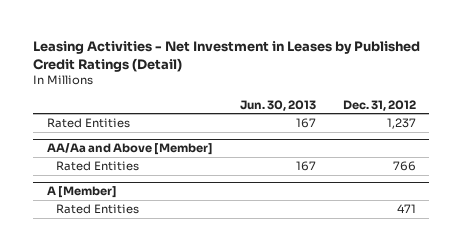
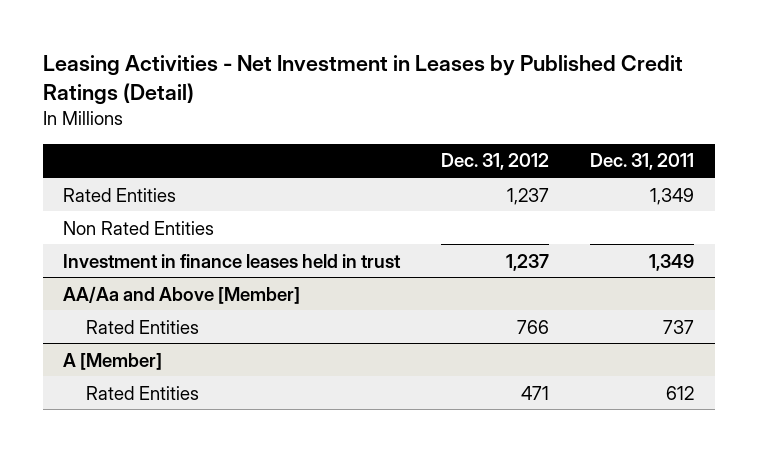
- | Jun. 30, 2013 | Dec. 31, 2012
+ | Dec. 31, 2012 | Dec. 31, 2011
+ Non Rated Entities
+ Investment in finance leases held in trust | 1,237 | 1,349

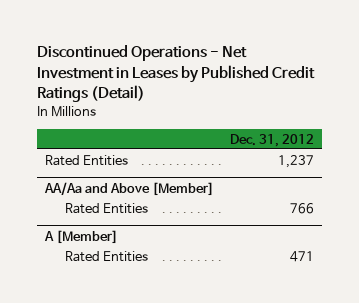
- Leasing Activities - Net Investment in Leases by Published Credit Ratings (Detail)
+ Discontinued Operations - Net Investment in Leases by Published Credit Ratings (Detail)
- | Dec. 31, 2012 | Dec. 31, 2011
+ | Dec. 31, 2012
- Non Rated Entities
- Investment in finance leases held in trust | 1,237 | 1,349

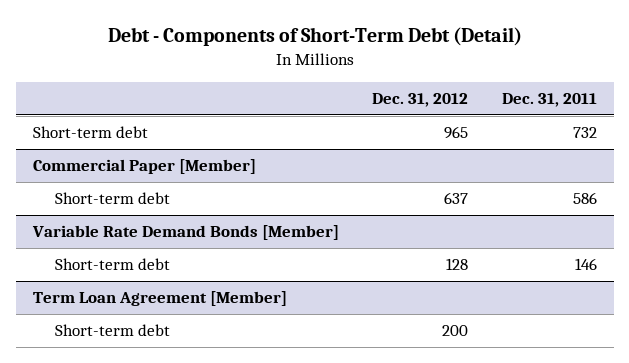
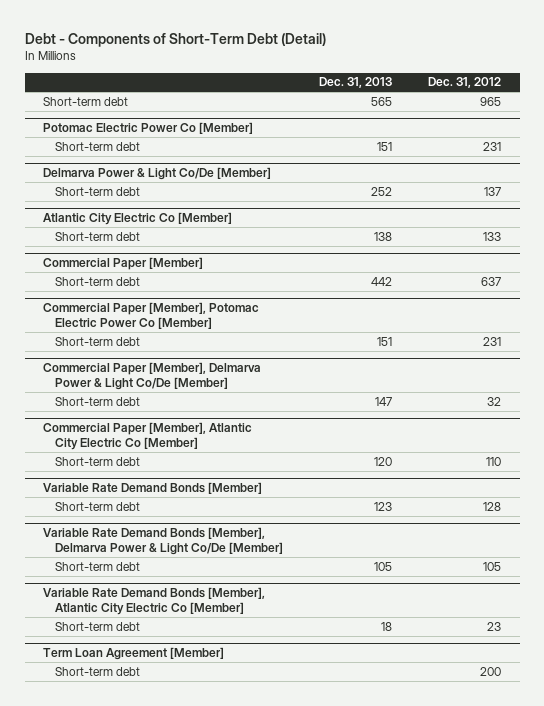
- | Dec. 31, 2012 | Dec. 31, 2011
+ | Dec. 31, 2013 | Dec. 31, 2012
+ Potomac Electric Power Co [Member]
+ Short-term debt | 151 | 231
+ Delmarva Power & Light Co/De [Member]
+ Short-term debt | 252 | 137
+ Atlantic City Electric Co [Member]
+ Short-term debt | 138 | 133
+ Commercial Paper [Member], Potomac Electric Power Co [Member]
+ Short-term debt | 151 | 231
+ Commercial Paper [Member], Delmarva Power & Light Co/De [Member]
+ Short-term debt | 147 | 32
+ Commercial Paper [Member], Atlantic City Electric Co [Member]
+ Short-term debt | 120 | 110
+ Variable Rate Demand Bonds [Member], Delmarva Power & Light Co/De [Member]
+ Short-term debt | 105 | 105
+ Variable Rate Demand Bonds [Member], Atlantic City Electric Co [Member]
+ Short-term debt | 18 | 23

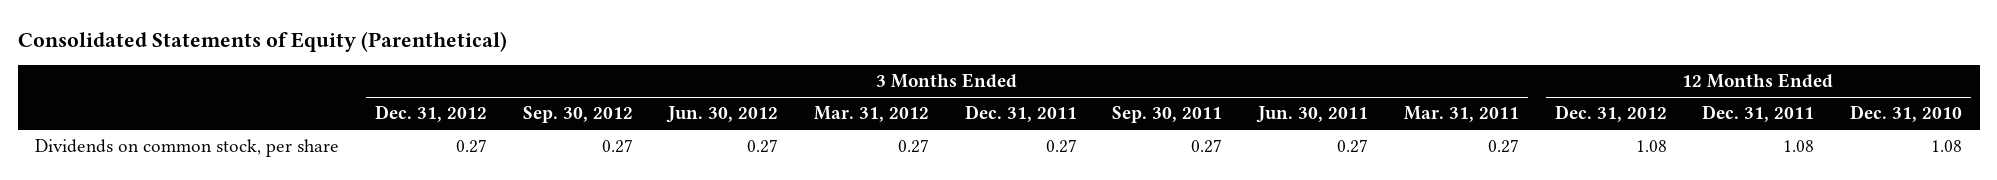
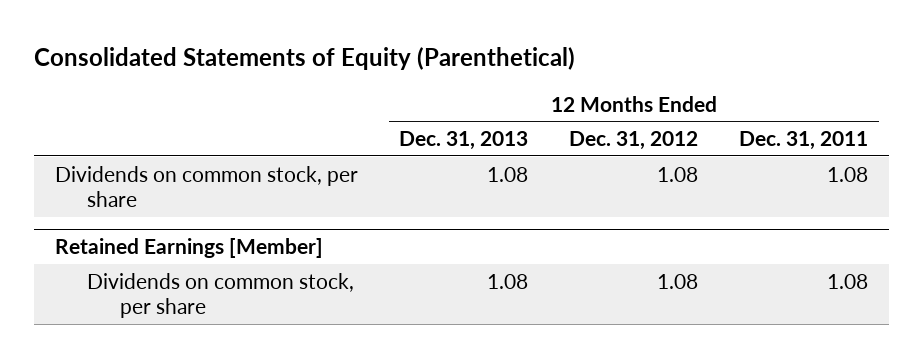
- | 3 Months Ended Dec. 31, 2012 | 3 Months Ended Sep. 30, 2012 | 3 Months Ended Jun. 30, 2012 | 3 Months Ended Mar. 31, 2012 | 3 Months Ended Dec. 31, 2011 | 3 Months Ended Sep. 30, 2011 | 3 Months Ended Jun. 30, 2011 | 3 Months Ended Mar. 31, 2011 | 12 Months Ended Dec. 31, 2012 | 12 Months Ended Dec. 31, 2011 | 12 Months Ended Dec. 31, 2010
+ | 12 Months Ended Dec. 31, 2013 | 12 Months Ended Dec. 31, 2012 | 12 Months Ended Dec. 31, 2011
+ Retained Earnings [Member]
+ Dividends on common stock, per share | 1.08 | 1.08 | 1.08

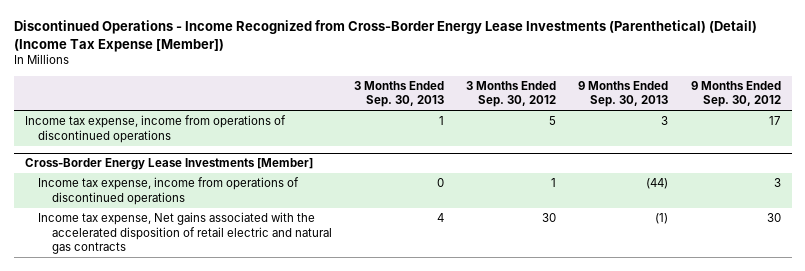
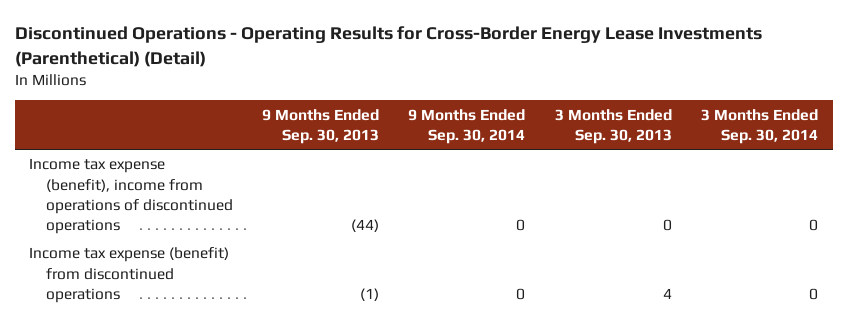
- Discontinued Operations - Income Recognized from Cross-Border Energy Lease Investments (Parenthetical) (Detail) (Income Tax Expense [Member])
+ Discontinued Operations - Operating Results for Cross-Border Energy Lease Investments (Parenthetical) (Detail)
- | 3 Months Ended Sep. 30, 2013 | 3 Months Ended Sep. 30, 2012 | 9 Months Ended Sep. 30, 2013 | 9 Months Ended Sep. 30, 2012
+ | 9 Months Ended Sep. 30, 2013 | 9 Months Ended Sep. 30, 2014 | 3 Months Ended Sep. 30, 2013 | 3 Months Ended Sep. 30, 2014
- Income tax expense, income from operations of discontinued operations | 1 | 5 | 3 | 17
- Cross-Border Energy Lease Investments [Member]
- Income tax expense, income from operations of discontinued operations | 0 | 1 | (44) | 3
- Income tax expense, Net gains associated with the accelerated disposition of retail electric and natural gas contracts | 4 | 30 | (1) | 30
+ Income tax expense (benefit), income from operations of discontinued operations | (44) | 0 | 0 | 0
+ Income tax expense (benefit) from discontinued operations | (1) | 0 | 4 | 0

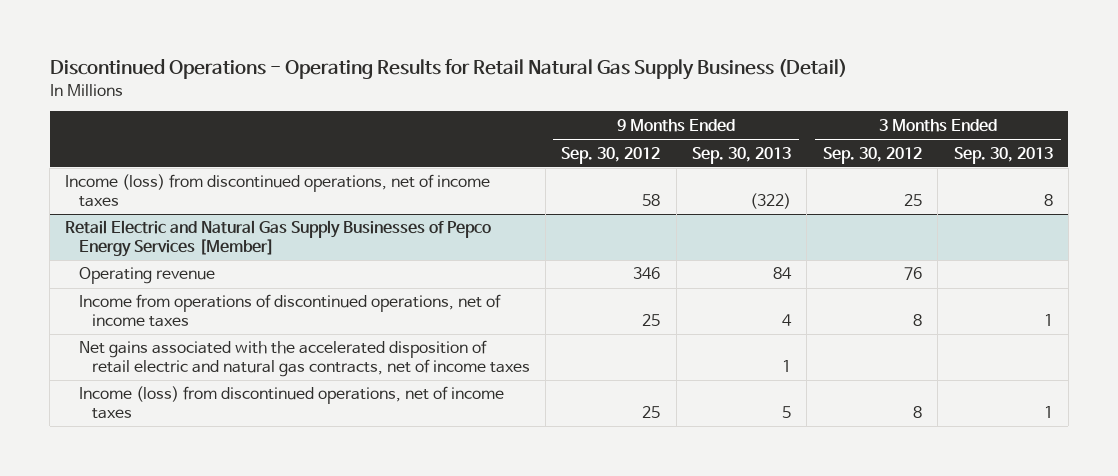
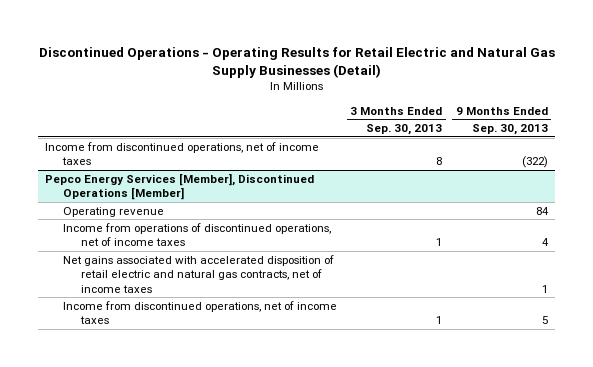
- Discontinued Operations - Operating Results for Retail Natural Gas Supply Business (Detail)
+ Discontinued Operations - Operating Results for Retail Electric and Natural Gas Supply Businesses (Detail)
- | 9 Months Ended Sep. 30, 2012 | 9 Months Ended Sep. 30, 2013 | 3 Months Ended Sep. 30, 2012 | 3 Months Ended Sep. 30, 2013
+ | 3 Months Ended Sep. 30, 2013 | 9 Months Ended Sep. 30, 2013
- Income (loss) from discontinued operations, net of income taxes | 58 | (322) | 25 | 8
- Retail Electric and Natural Gas Supply Businesses of Pepco Energy Services [Member]
+ Income from discontinued operations, net of income taxes | 8 | (322)
+ Pepco Energy Services [Member], Discontinued Operations [Member]
- Net gains associated with the accelerated disposition of retail electric and natural gas contracts, net of income taxes | | 1 | |
- Income (loss) from discontinued operations, net of income taxes | 25 | 5 | 8 | 1
+ Net gains associated with accelerated disposition of retail electric and natural gas contracts, net of income taxes | | 1
+ Income from discontinued operations, net of income taxes | 1 | 5

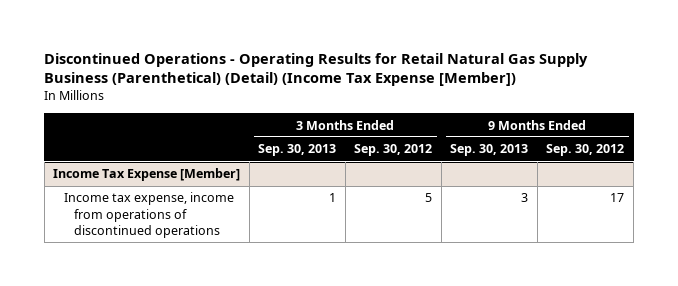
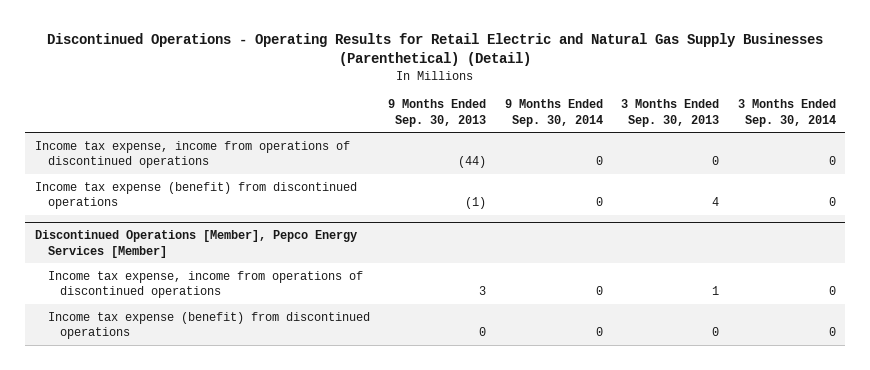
- Discontinued Operations - Operating Results for Retail Natural Gas Supply Business (Parenthetical) (Detail) (Income Tax Expense [Member])
+ Discontinued Operations - Operating Results for Retail Electric and Natural Gas Supply Businesses (Parenthetical) (Detail)
- | 3 Months Ended Sep. 30, 2013 | 3 Months Ended Sep. 30, 2012 | 9 Months Ended Sep. 30, 2013 | 9 Months Ended Sep. 30, 2012
+ | 9 Months Ended Sep. 30, 2013 | 9 Months Ended Sep. 30, 2014 | 3 Months Ended Sep. 30, 2013 | 3 Months Ended Sep. 30, 2014
- Income Tax Expense [Member]
+ Income tax expense, income from operations of discontinued operations | (44) | 0 | 0 | 0
+ Income tax expense (benefit) from discontinued operations | (1) | 0 | 4 | 0
+ Discontinued Operations [Member], Pepco Energy Services [Member]
+ Income tax expense (benefit) from discontinued operations | 0 | 0 | 0 | 0

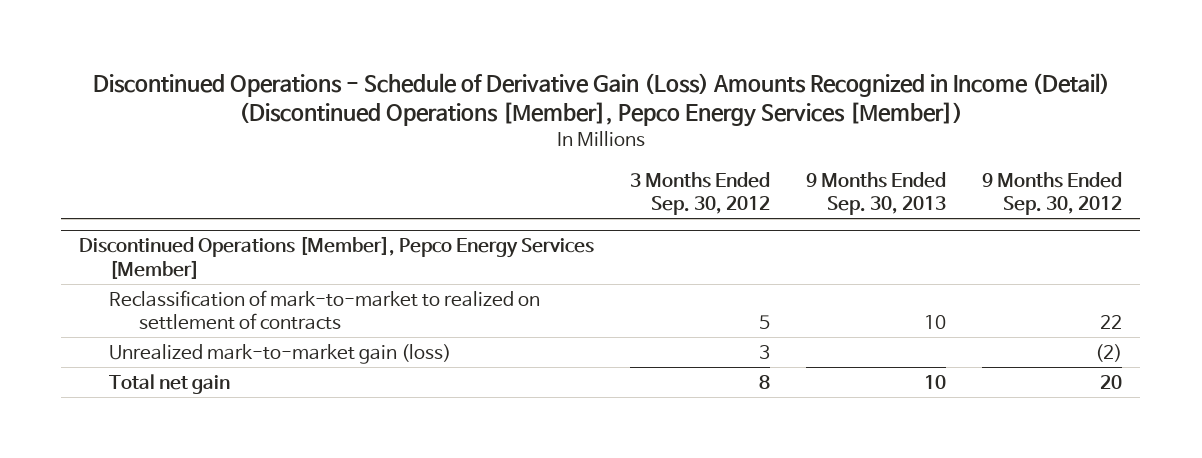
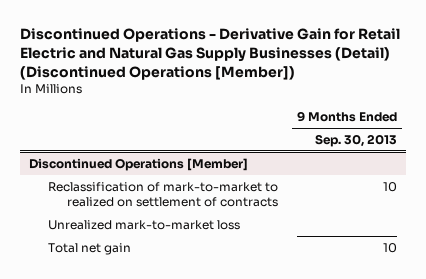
- Discontinued Operations - Schedule of Derivative Gain (Loss) Amounts Recognized in Income (Detail) (Discontinued Operations [Member], Pepco Energy Services [Member])
+ Discontinued Operations - Derivative Gain for Retail Electric and Natural Gas Supply Businesses (Detail) (Discontinued Operations [Member])
- | 3 Months Ended Sep. 30, 2012 | 9 Months Ended Sep. 30, 2013 | 9 Months Ended Sep. 30, 2012
+ | 9 Months Ended Sep. 30, 2013
- Discontinued Operations [Member], Pepco Energy Services [Member]
+ Discontinued Operations [Member]
- Unrealized mark-to-market gain (loss) | 3 | | (2)
+ Unrealized mark-to-market loss

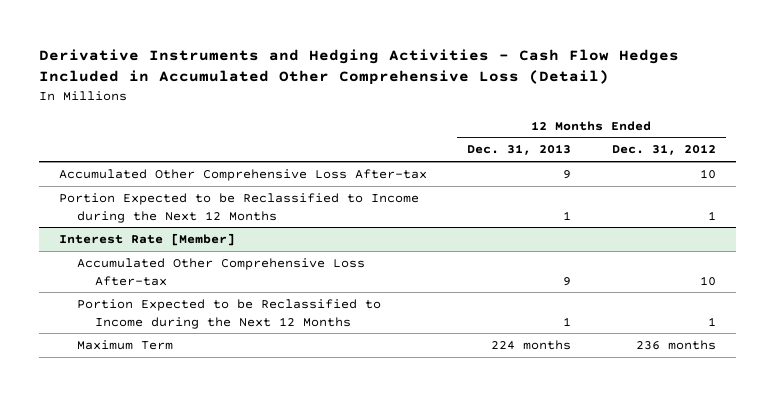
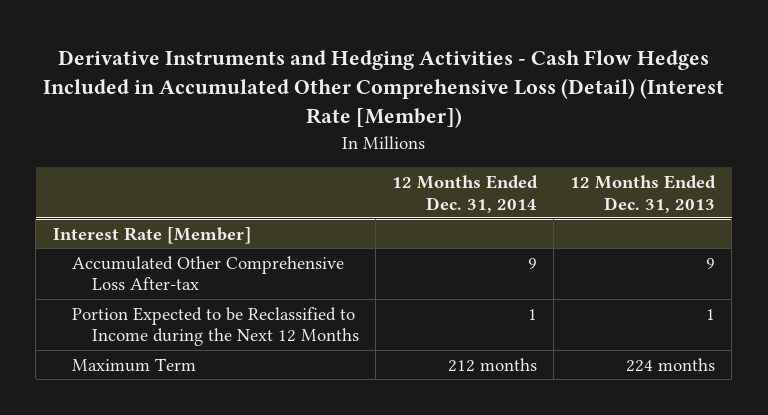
- Derivative Instruments and Hedging Activities - Cash Flow Hedges Included in Accumulated Other Comprehensive Loss (Detail)
+ Derivative Instruments and Hedging Activities - Cash Flow Hedges Included in Accumulated Other Comprehensive Loss (Detail) (Interest Rate [Member])
- | 12 Months Ended Dec. 31, 2013 | 12 Months Ended Dec. 31, 2012
+ | 12 Months Ended Dec. 31, 2014 | 12 Months Ended Dec. 31, 2013
- Accumulated Other Comprehensive Loss After-tax | 9 | 10
- Portion Expected to be Reclassified to Income during the Next 12 Months | 1 | 1

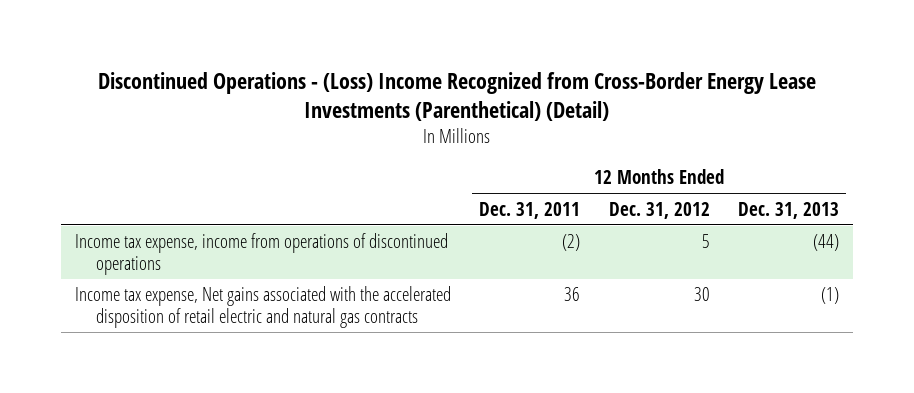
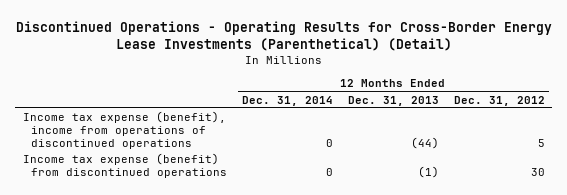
- Discontinued Operations - (Loss) Income Recognized from Cross-Border Energy Lease Investments (Parenthetical) (Detail)
+ Discontinued Operations - Operating Results for Cross-Border Energy Lease Investments (Parenthetical) (Detail)
- | 12 Months Ended Dec. 31, 2011 | 12 Months Ended Dec. 31, 2012 | 12 Months Ended Dec. 31, 2013
+ | 12 Months Ended Dec. 31, 2014 | 12 Months Ended Dec. 31, 2013 | 12 Months Ended Dec. 31, 2012
- Income tax expense, income from operations of discontinued operations | (2) | 5 | (44)
- Income tax expense, Net gains associated with the accelerated disposition of retail electric and natural gas contracts | 36 | 30 | (1)
+ Income tax expense (benefit), income from operations of discontinued operations | 0 | (44) | 5
+ Income tax expense (benefit) from discontinued operations | 0 | (1) | 30

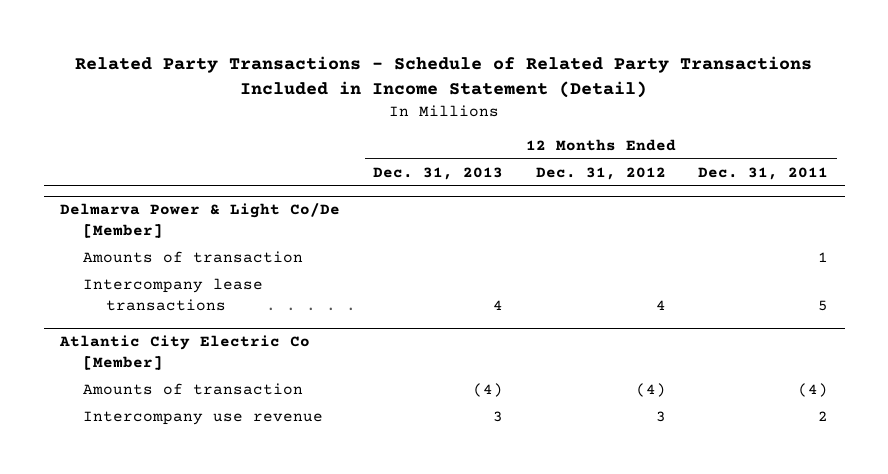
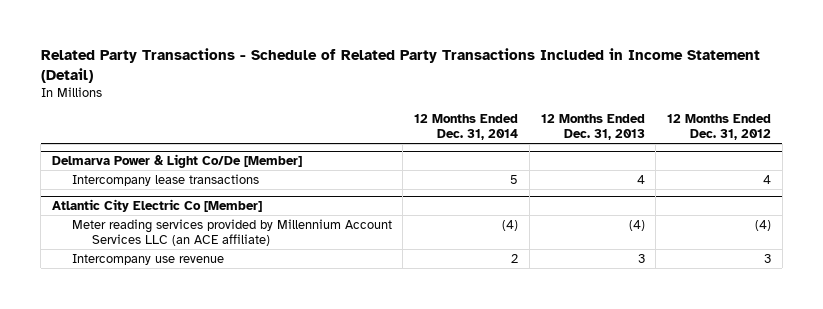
- | 12 Months Ended Dec. 31, 2013 | 12 Months Ended Dec. 31, 2012 | 12 Months Ended Dec. 31, 2011
+ | 12 Months Ended Dec. 31, 2014 | 12 Months Ended Dec. 31, 2013 | 12 Months Ended Dec. 31, 2012
@ Delmarva Power & Light Co/De [Member]
- Amounts of transaction | | | 1
@ Atlantic City Electric Co [Member]
- Amounts of transaction | (4) | (4) | (4)
+ Meter reading services provided by Millennium Account Services LLC (an ACE affiliate) | (4) | (4) | (4)

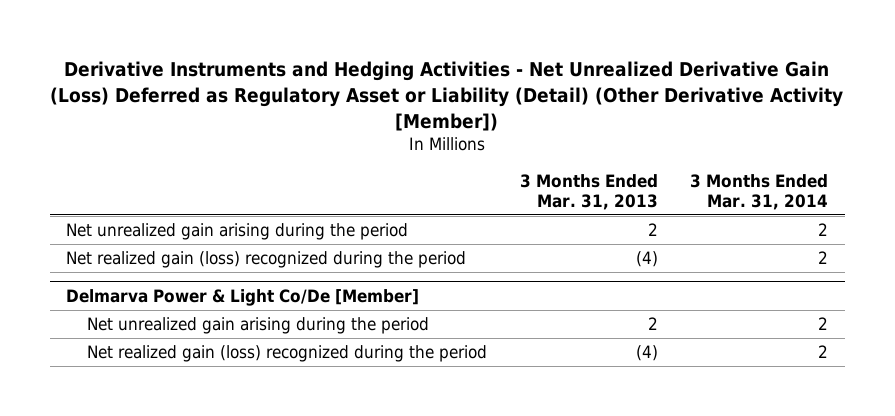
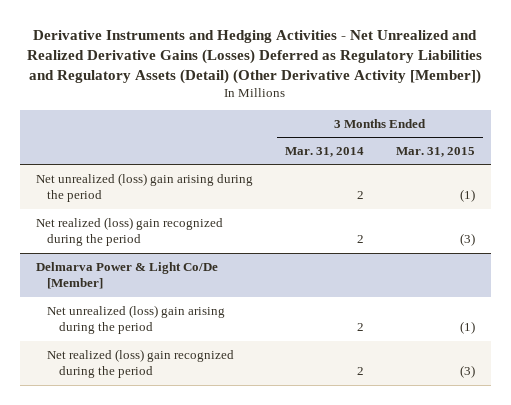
- Derivative Instruments and Hedging Activities - Net Unrealized Derivative Gain (Loss) Deferred as Regulatory Asset or Liability (Detail) (Other Derivative Activity [Member])
+ Derivative Instruments and Hedging Activities - Net Unrealized and Realized Derivative Gains (Losses) Deferred as Regulatory Liabilities and Regulatory Assets (Detail) (Other Derivative Activity [Member])
- | 3 Months Ended Mar. 31, 2013 | 3 Months Ended Mar. 31, 2014
+ | 3 Months Ended Mar. 31, 2014 | 3 Months Ended Mar. 31, 2015
- Net unrealized gain arising during the period | 2 | 2
- Net realized gain (loss) recognized during the period | (4) | 2
+ Net unrealized (loss) gain arising during the period | 2 | (1)
+ Net realized (loss) gain recognized during the period | 2 | (3)
@ Delmarva Power & Light Co/De [Member]
- Net unrealized gain arising during the period | 2 | 2
- Net realized gain (loss) recognized during the period | (4) | 2
+ Net unrealized (loss) gain arising during the period | 2 | (1)
+ Net realized (loss) gain recognized during the period | 2 | (3)

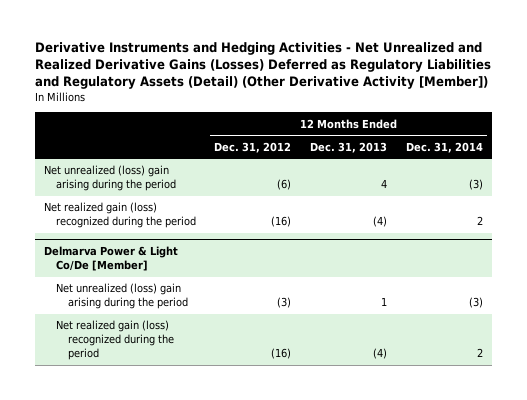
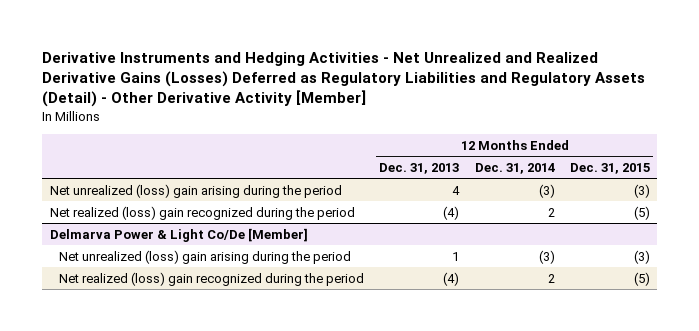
- Derivative Instruments and Hedging Activities - Net Unrealized and Realized Derivative Gains (Losses) Deferred as Regulatory Liabilities and Regulatory Assets (Detail) (Other Derivative Activity [Member])
+ Derivative Instruments and Hedging Activities - Net Unrealized and Realized Derivative Gains (Losses) Deferred as Regulatory Liabilities and Regulatory Assets (Detail) - Other Derivative Activity [Member]
- | 12 Months Ended Dec. 31, 2012 | 12 Months Ended Dec. 31, 2013 | 12 Months Ended Dec. 31, 2014
+ | 12 Months Ended Dec. 31, 2013 | 12 Months Ended Dec. 31, 2014 | 12 Months Ended Dec. 31, 2015
- Net realized gain (loss) recognized during the period | (16) | (4) | 2
+ Net realized (loss) gain recognized during the period | (4) | 2 | (5)
@ Delmarva Power & Light Co/De [Member]
- Net realized gain (loss) recognized during the period | (16) | (4) | 2
+ Net realized (loss) gain recognized during the period | (4) | 2 | (5)

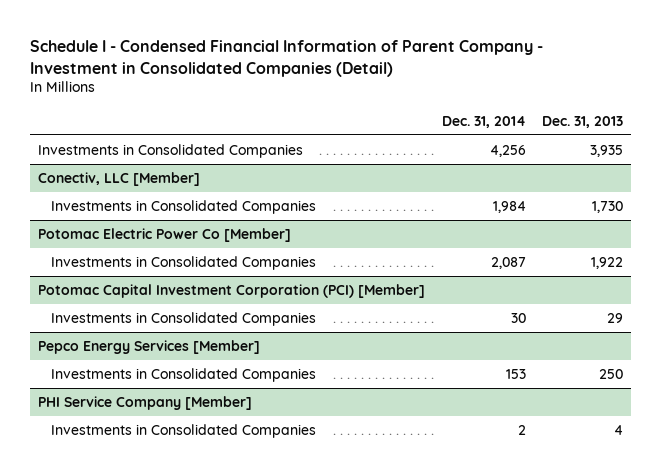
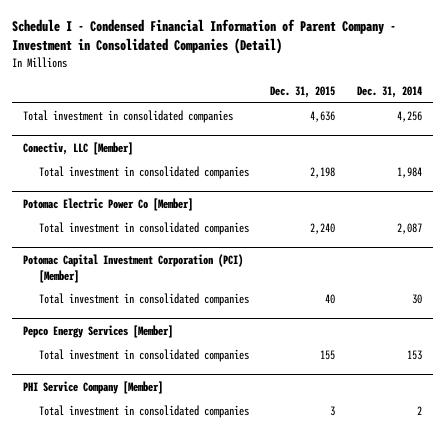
- | Dec. 31, 2014 | Dec. 31, 2013
+ | Dec. 31, 2015 | Dec. 31, 2014
- Investments in Consolidated Companies | 4,256 | 3,935
+ Total investment in consolidated companies | 4,636 | 4,256
@ Conectiv, LLC [Member]
- Investments in Consolidated Companies | 1,984 | 1,730
+ Total investment in consolidated companies | 2,198 | 1,984
@ Potomac Electric Power Co [Member]
- Investments in Consolidated Companies | 2,087 | 1,922
+ Total investment in consolidated companies | 2,240 | 2,087
@ Potomac Capital Investment Corporation (PCI) [Member]
- Investments in Consolidated Companies | 30 | 29
+ Total investment in consolidated companies | 40 | 30
@ Pepco Energy Services [Member]
- Investments in Consolidated Companies | 153 | 250
+ Total investment in consolidated companies | 155 | 153
@ PHI Service Company [Member]
- Investments in Consolidated Companies | 2 | 4
+ Total investment in consolidated companies | 3 | 2

